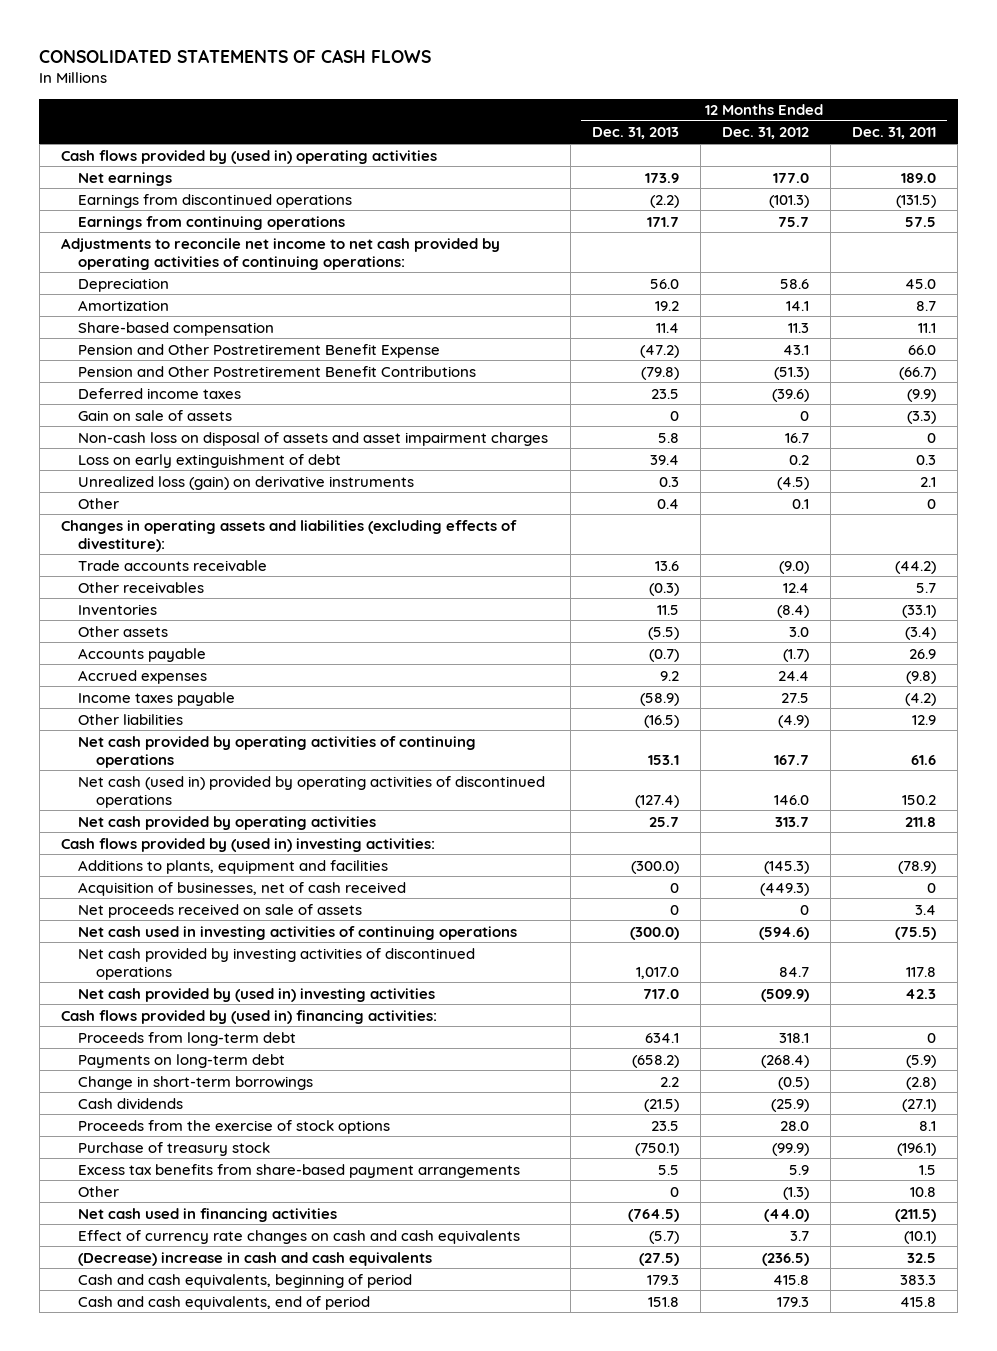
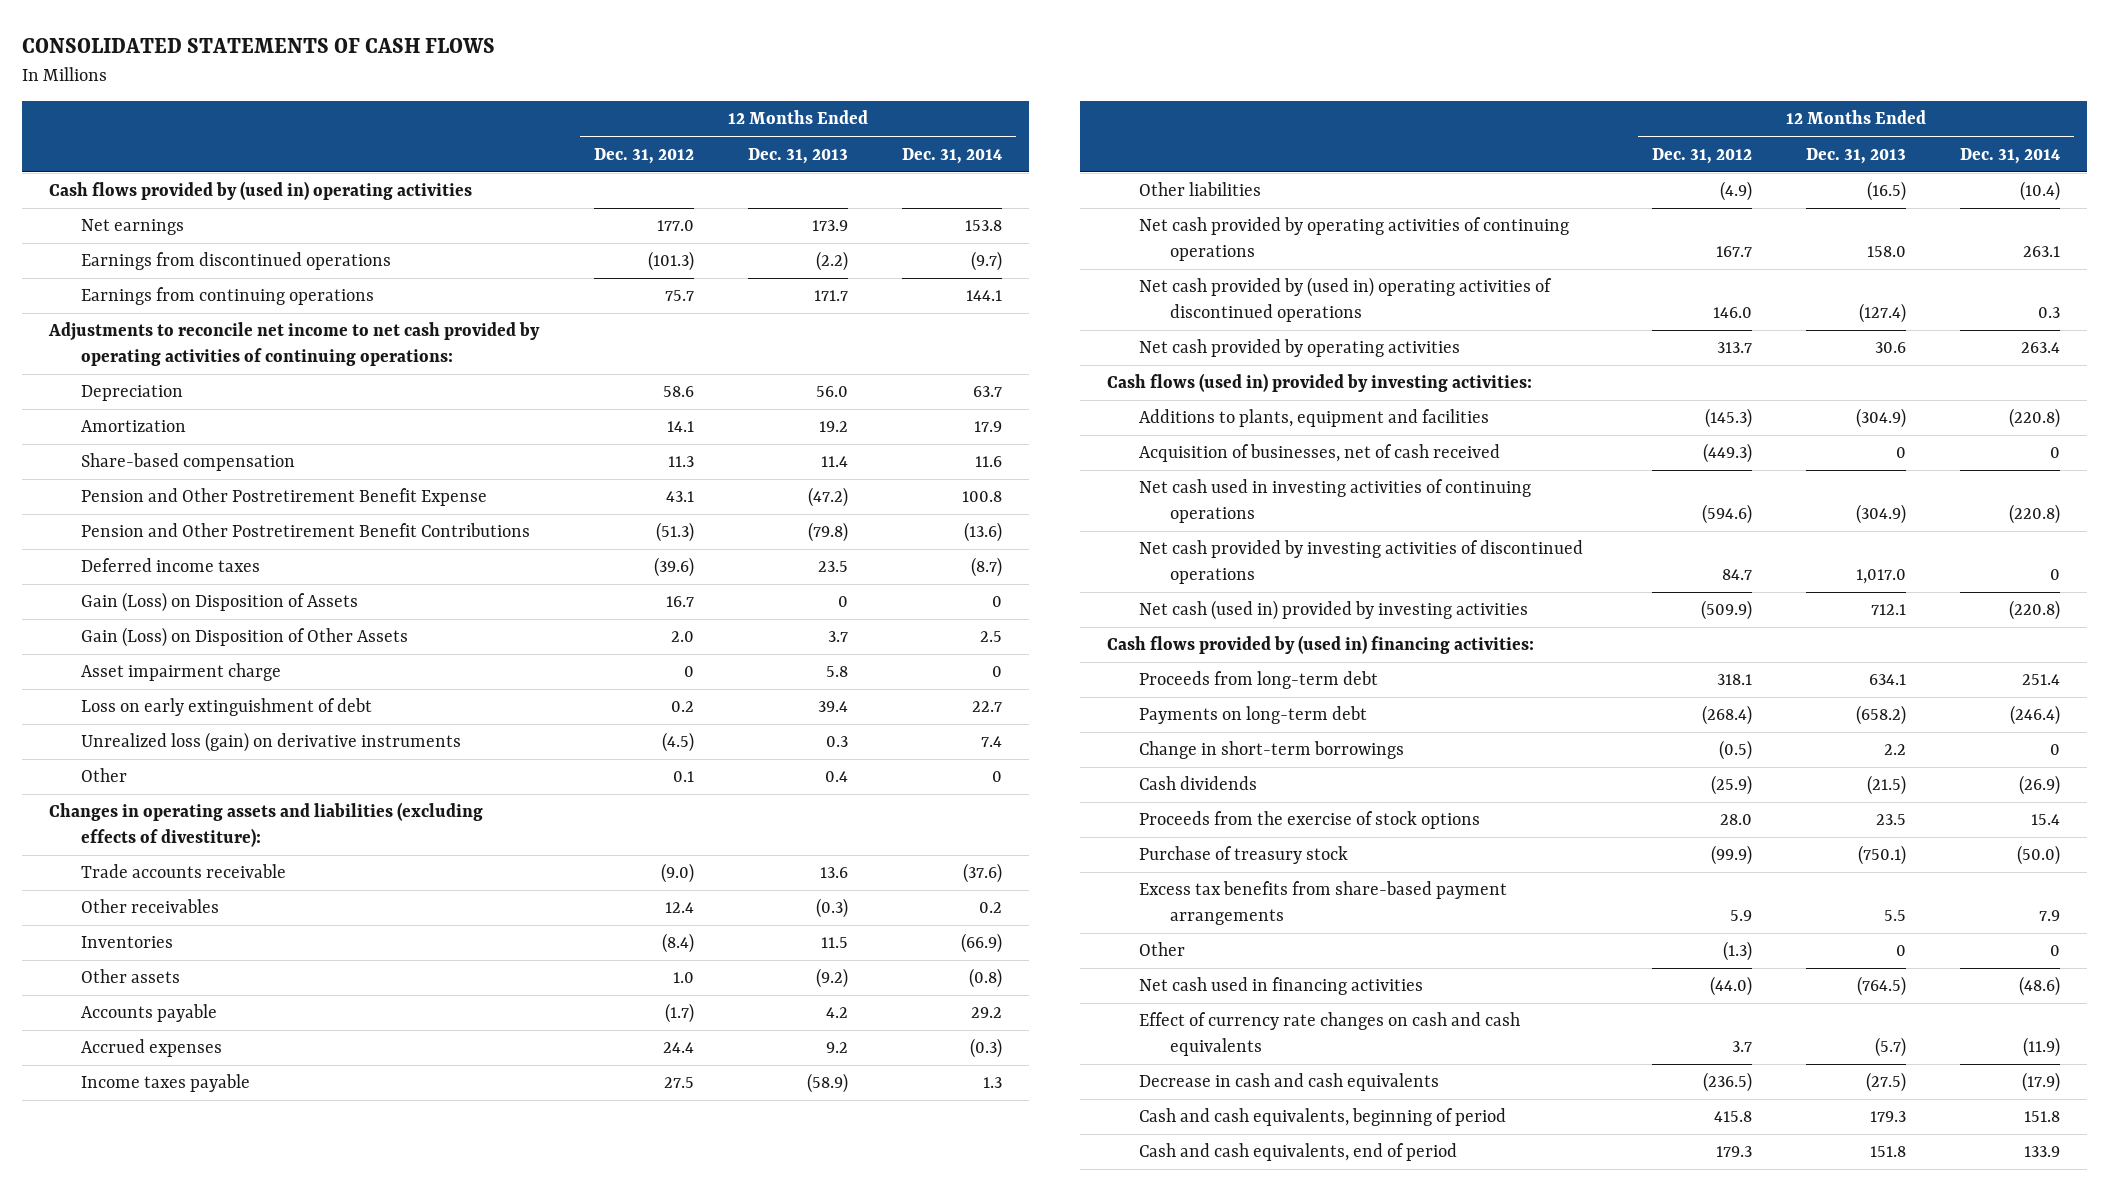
- | 12 Months Ended Dec. 31, 2013 | 12 Months Ended Dec. 31, 2012 | 12 Months Ended Dec. 31, 2011
+ | 12 Months Ended Dec. 31, 2012 | 12 Months Ended Dec. 31, 2013 | 12 Months Ended Dec. 31, 2014
- Gain on sale of assets | 0 | 0 | (3.3)
- Non-cash loss on disposal of assets and asset impairment charges | 5.8 | 16.7 | 0
+ Gain (Loss) on Disposition of Assets | 16.7 | 0 | 0
+ Gain (Loss) on Disposition of Other Assets | 2.0 | 3.7 | 2.5
+ Asset impairment charge | 0 | 5.8 | 0
- Other assets | (5.5) | 3.0 | (3.4)
- Accounts payable | (0.7) | (1.7) | 26.9
+ Other assets | 1.0 | (9.2) | (0.8)
+ Accounts payable | (1.7) | 4.2 | 29.2
- Net cash provided by operating activities of continuing operations | 153.1 | 167.7 | 61.6
- Net cash (used in) provided by operating activities of discontinued operations | (127.4) | 146.0 | 150.2
- Net cash provided by operating activities | 25.7 | 313.7 | 211.8
- Cash flows provided by (used in) investing activities:
- Additions to plants, equipment and facilities | (300.0) | (145.3) | (78.9)
+ Net cash provided by operating activities of continuing operations | 167.7 | 158.0 | 263.1
+ Net cash provided by (used in) operating activities of discontinued operations | 146.0 | (127.4) | 0.3
+ Net cash provided by operating activities | 313.7 | 30.6 | 263.4
+ Cash flows (used in) provided by investing activities:
+ Additions to plants, equipment and facilities | (145.3) | (304.9) | (220.8)
- Net proceeds received on sale of assets | 0 | 0 | 3.4
- Net cash used in investing activities of continuing operations | (300.0) | (594.6) | (75.5)
+ Net cash used in investing activities of continuing operations | (594.6) | (304.9) | (220.8)
- Net cash provided by (used in) investing activities | 717.0 | (509.9) | 42.3
+ Net cash (used in) provided by investing activities | (509.9) | 712.1 | (220.8)
- (Decrease) increase in cash and cash equivalents | (27.5) | (236.5) | 32.5
+ Decrease in cash and cash equivalents | (236.5) | (27.5) | (17.9)

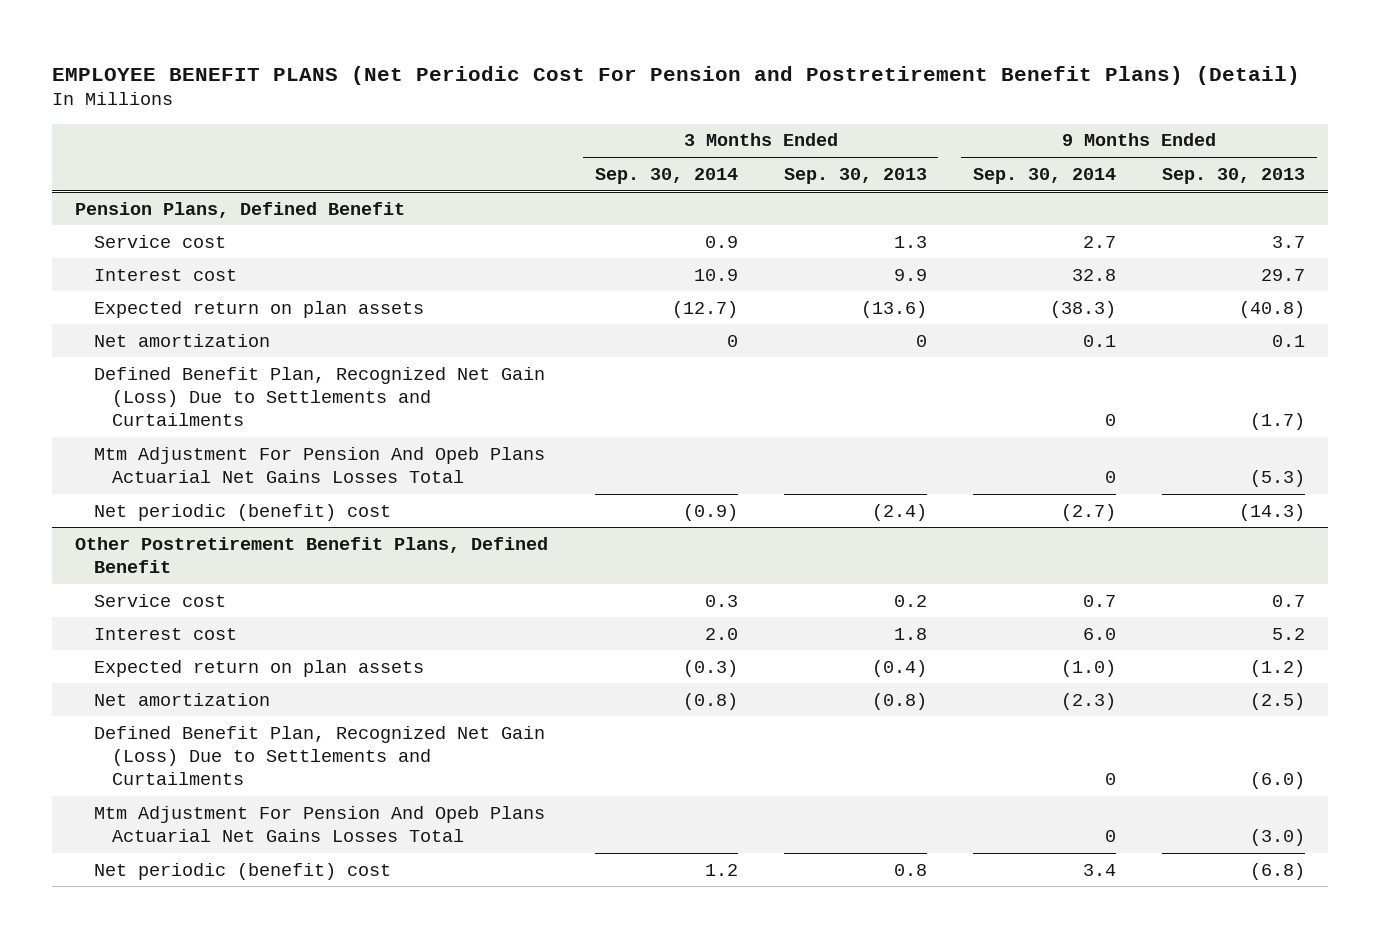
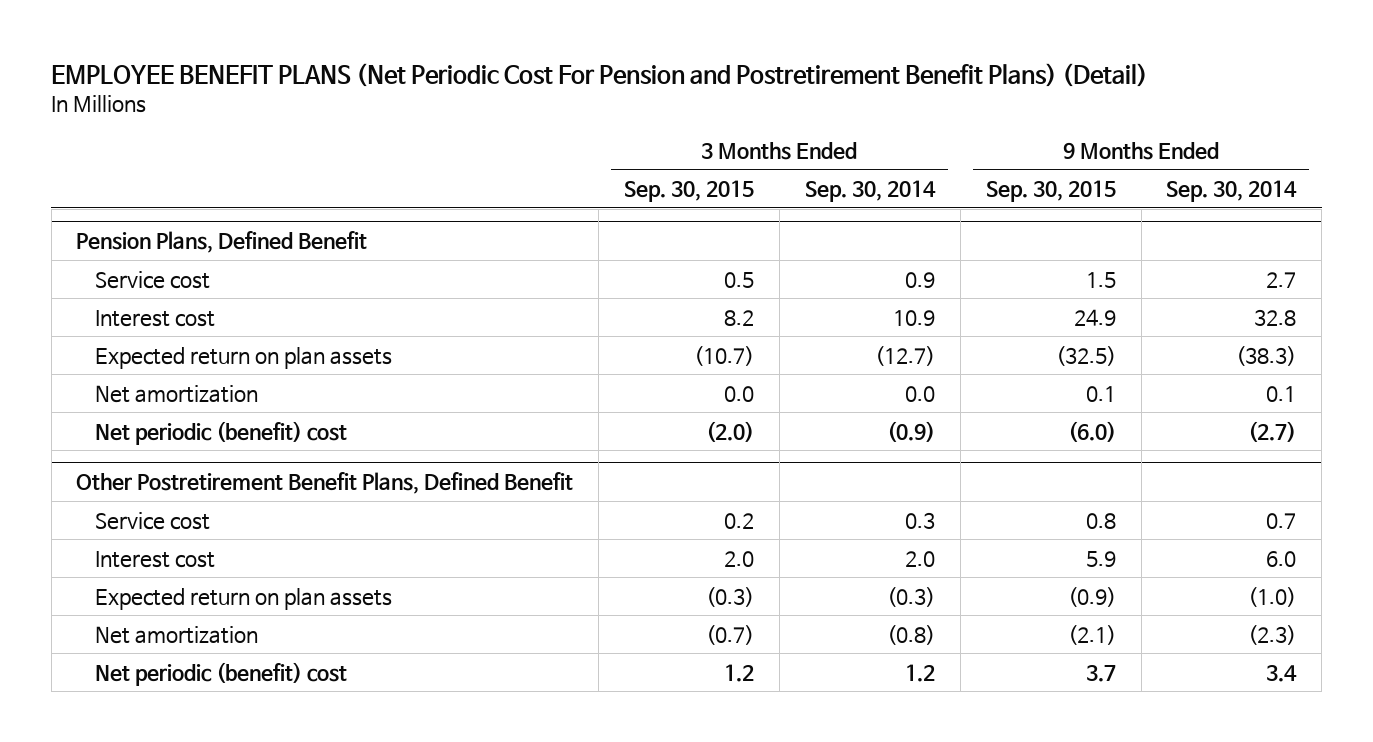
- | 3 Months Ended Sep. 30, 2014 | 3 Months Ended Sep. 30, 2013 | 9 Months Ended Sep. 30, 2014 | 9 Months Ended Sep. 30, 2013
+ | 3 Months Ended Sep. 30, 2015 | 3 Months Ended Sep. 30, 2014 | 9 Months Ended Sep. 30, 2015 | 9 Months Ended Sep. 30, 2014
@ Pension Plans, Defined Benefit
- Net amortization | 0 | 0 | 0.1 | 0.1
- Defined Benefit Plan, Recognized Net Gain (Loss) Due to Settlements and Curtailments | | | 0 | (1.7)
- Mtm Adjustment For Pension And Opeb Plans Actuarial Net Gains Losses Total | | | 0 | (5.3)
+ Net amortization | 0.0 | 0.0 | 0.1 | 0.1
@ Other Postretirement Benefit Plans, Defined Benefit
- Defined Benefit Plan, Recognized Net Gain (Loss) Due to Settlements and Curtailments | | | 0 | (6.0)
- Mtm Adjustment For Pension And Opeb Plans Actuarial Net Gains Losses Total | | | 0 | (3.0)

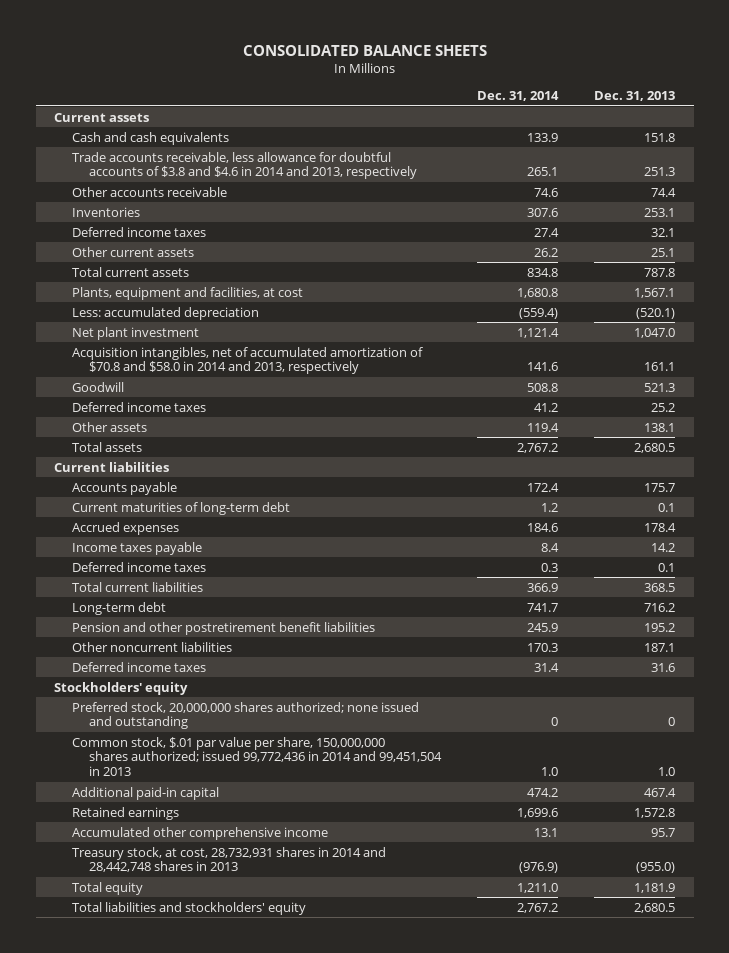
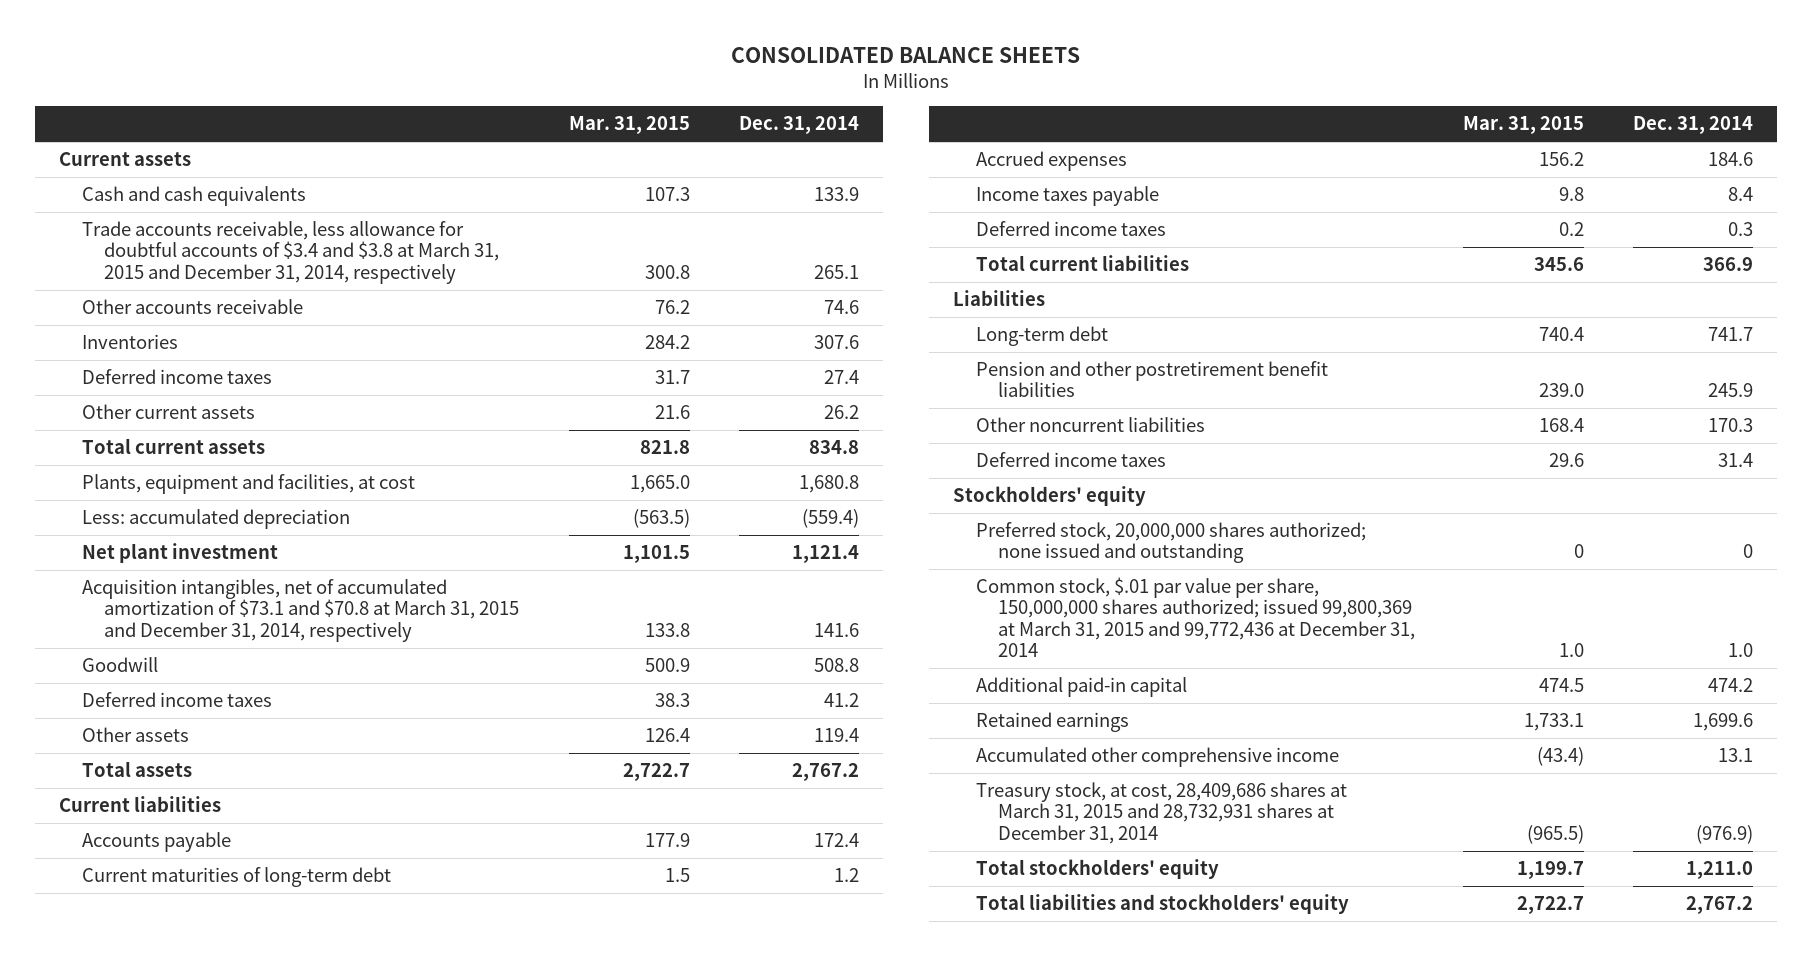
- | Dec. 31, 2014 | Dec. 31, 2013
+ | Mar. 31, 2015 | Dec. 31, 2014
- Trade accounts receivable, less allowance for doubtful accounts of $3.8 and $4.6 in 2014 and 2013, respectively | 265.1 | 251.3
+ Trade accounts receivable, less allowance for doubtful accounts of $3.4 and $3.8 at March 31, 2015 and December 31, 2014, respectively | 300.8 | 265.1
- Acquisition intangibles, net of accumulated amortization of $70.8 and $58.0 in 2014 and 2013, respectively | 141.6 | 161.1
+ Acquisition intangibles, net of accumulated amortization of $73.1 and $70.8 at March 31, 2015 and December 31, 2014, respectively | 133.8 | 141.6
+ Liabilities
- Common stock, $.01 par value per share, 150,000,000 shares authorized; issued 99,772,436 in 2014 and 99,451,504 in 2013 | 1.0 | 1.0
+ Common stock, $.01 par value per share, 150,000,000 shares authorized; issued 99,800,369 at March 31, 2015 and 99,772,436 at December 31, 2014 | 1.0 | 1.0
- Treasury stock, at cost, 28,732,931 shares in 2014 and 28,442,748 shares in 2013 | (976.9) | (955.0)
- Total equity | 1,211.0 | 1,181.9
+ Treasury stock, at cost, 28,409,686 shares at March 31, 2015 and 28,732,931 shares at December 31, 2014 | (965.5) | (976.9)
+ Total stockholders' equity | 1,199.7 | 1,211.0

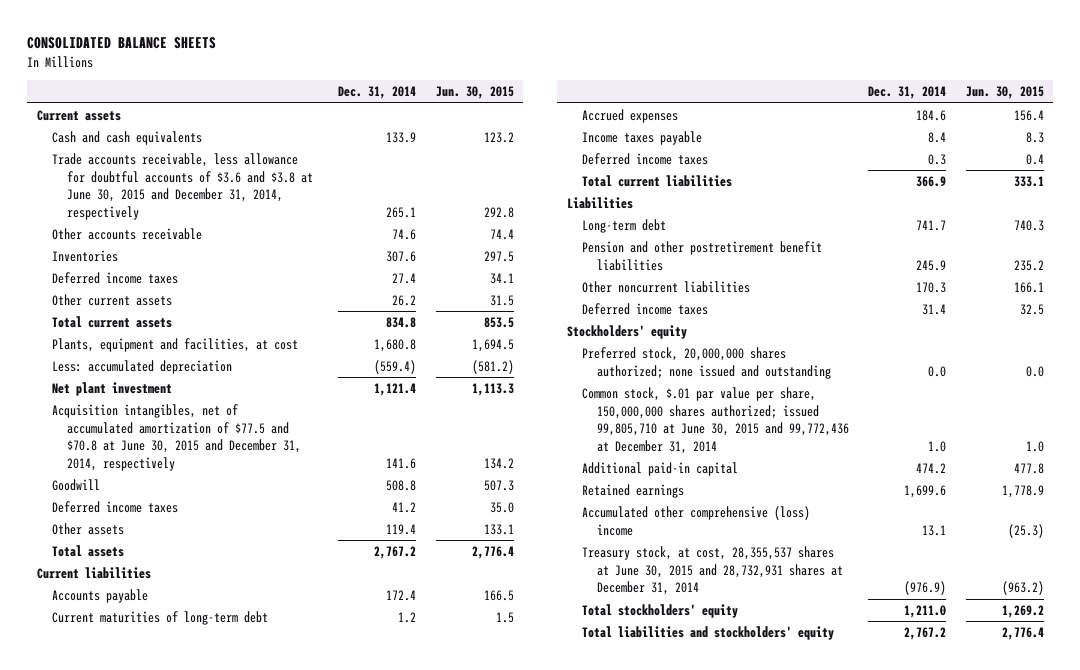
- | Mar. 31, 2015 | Dec. 31, 2014
+ | Dec. 31, 2014 | Jun. 30, 2015
- Trade accounts receivable, less allowance for doubtful accounts of $3.4 and $3.8 at March 31, 2015 and December 31, 2014, respectively | 300.8 | 265.1
+ Trade accounts receivable, less allowance for doubtful accounts of $3.6 and $3.8 at June 30, 2015 and December 31, 2014, respectively | 265.1 | 292.8
- Acquisition intangibles, net of accumulated amortization of $73.1 and $70.8 at March 31, 2015 and December 31, 2014, respectively | 133.8 | 141.6
+ Acquisition intangibles, net of accumulated amortization of $77.5 and $70.8 at June 30, 2015 and December 31, 2014, respectively | 141.6 | 134.2
- Preferred stock, 20,000,000 shares authorized; none issued and outstanding | 0 | 0
- Common stock, $.01 par value per share, 150,000,000 shares authorized; issued 99,800,369 at March 31, 2015 and 99,772,436 at December 31, 2014 | 1.0 | 1.0
+ Preferred stock, 20,000,000 shares authorized; none issued and outstanding | 0.0 | 0.0
+ Common stock, $.01 par value per share, 150,000,000 shares authorized; issued 99,805,710 at June 30, 2015 and 99,772,436 at December 31, 2014 | 1.0 | 1.0
- Accumulated other comprehensive income | (43.4) | 13.1
- Treasury stock, at cost, 28,409,686 shares at March 31, 2015 and 28,732,931 shares at December 31, 2014 | (965.5) | (976.9)
+ Accumulated other comprehensive (loss) income | 13.1 | (25.3)
+ Treasury stock, at cost, 28,355,537 shares at June 30, 2015 and 28,732,931 shares at December 31, 2014 | (976.9) | (963.2)

